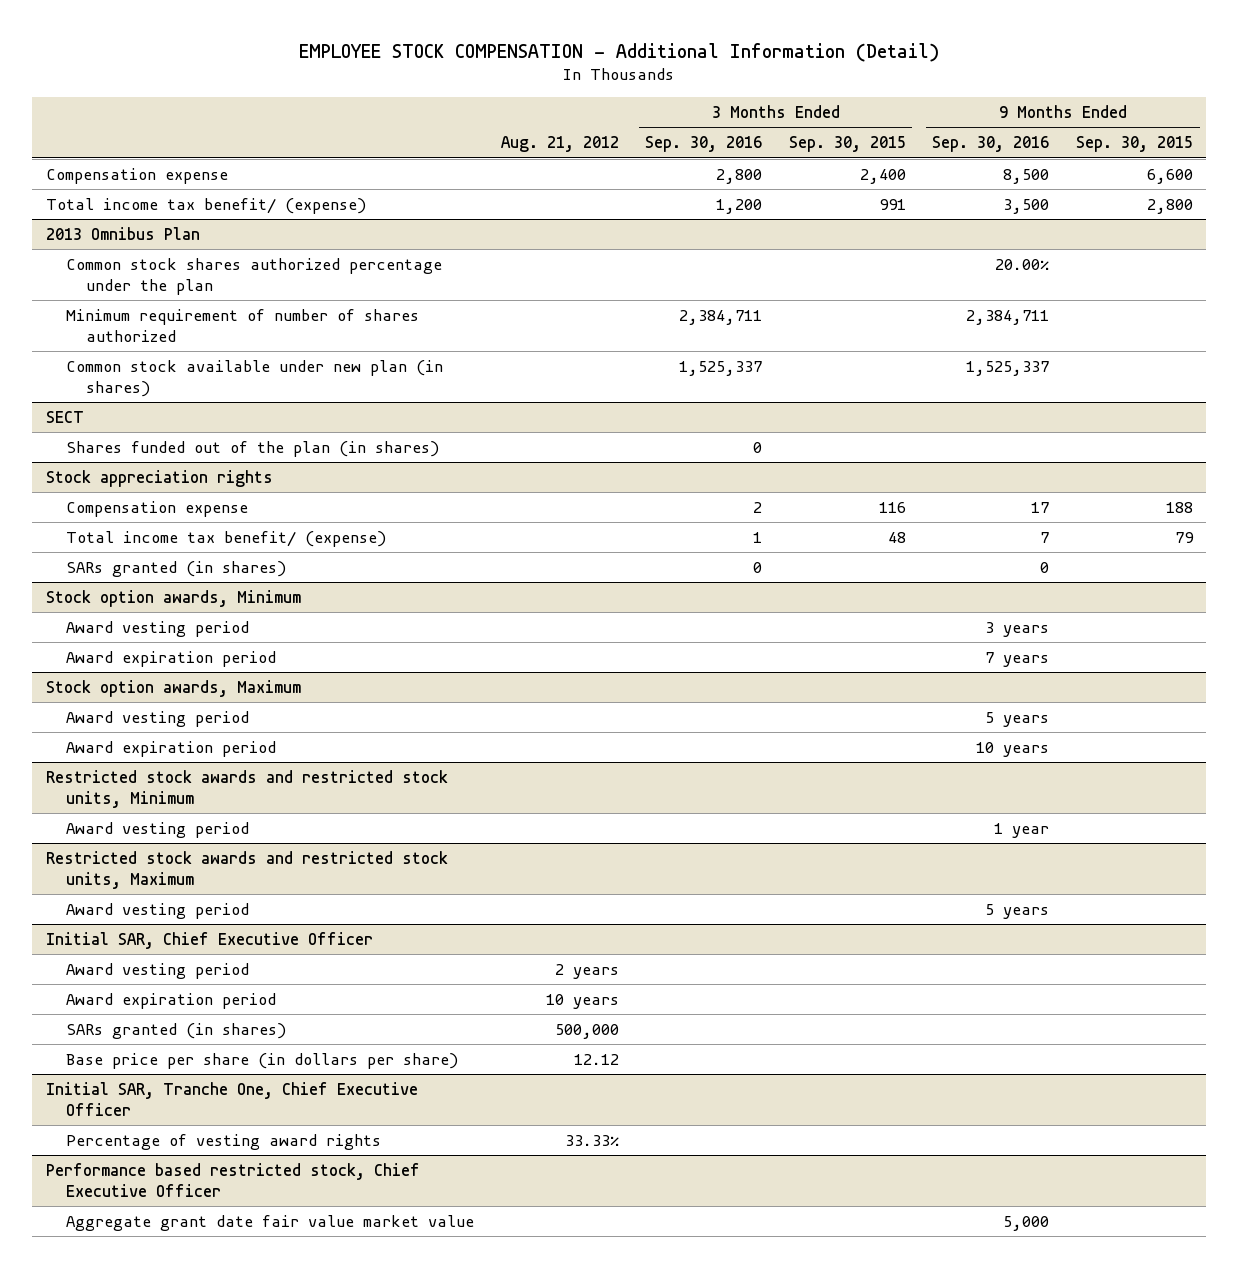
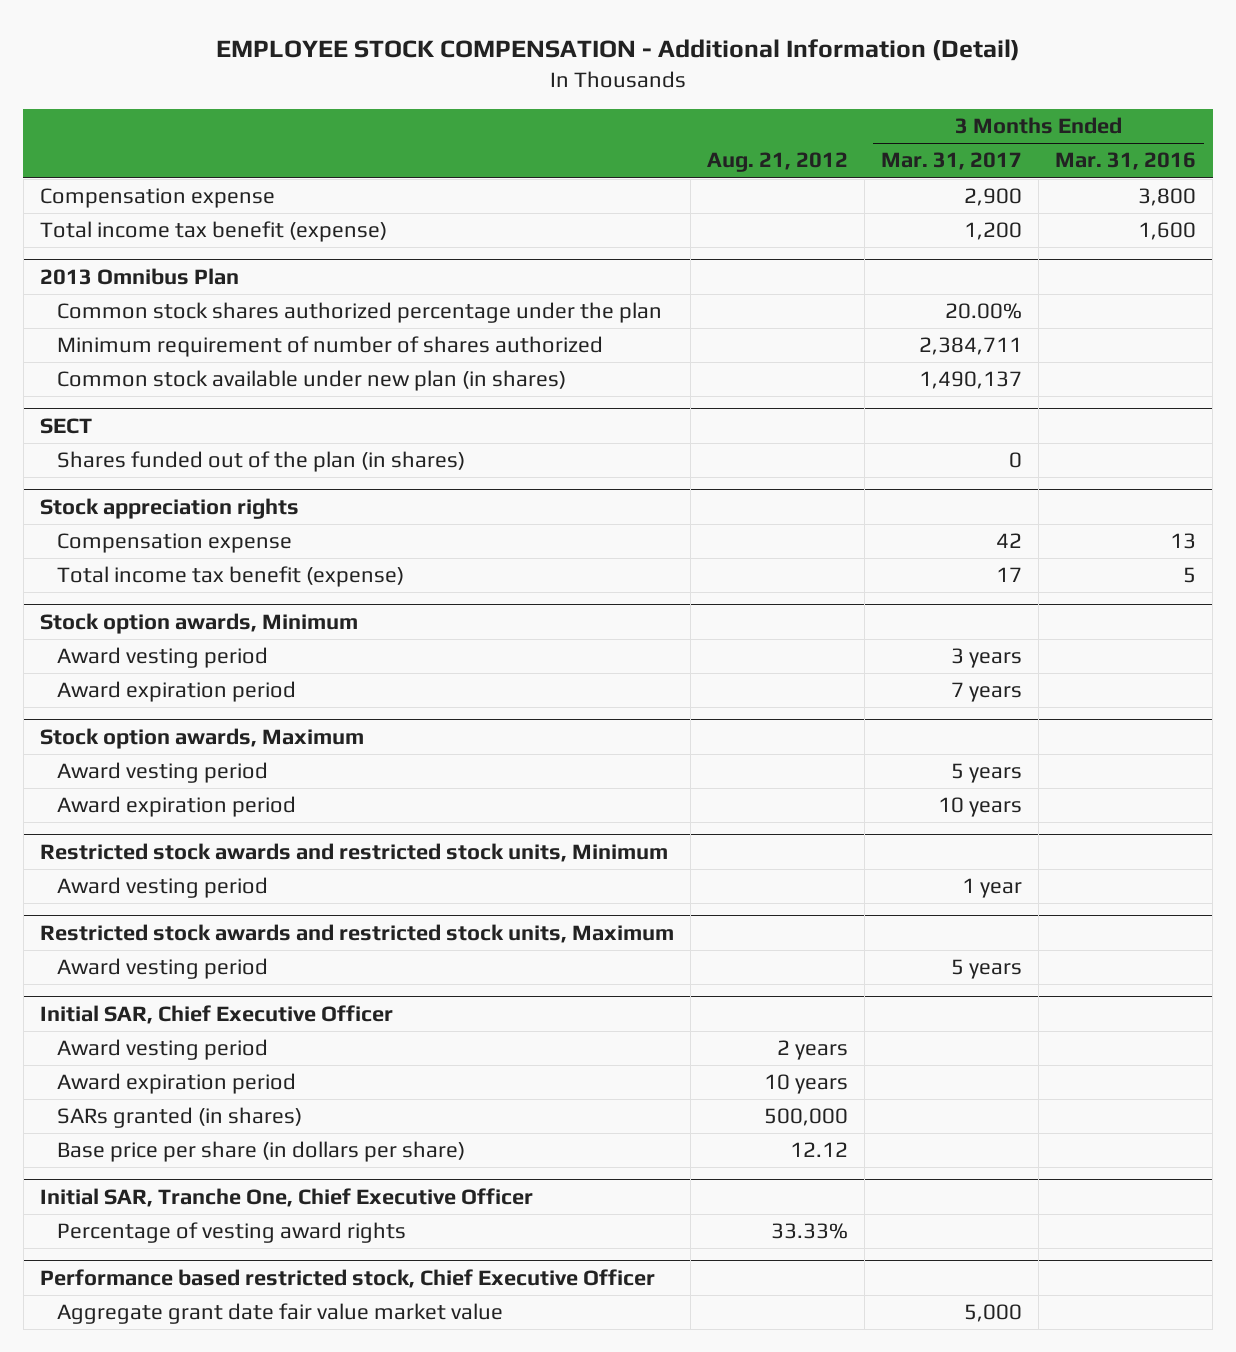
- | Aug. 21, 2012 | 3 Months Ended Sep. 30, 2016 | 3 Months Ended Sep. 30, 2015 | 9 Months Ended Sep. 30, 2016 | 9 Months Ended Sep. 30, 2015
+ | Aug. 21, 2012 | 3 Months Ended Mar. 31, 2017 | 3 Months Ended Mar. 31, 2016
- Total income tax benefit/ (expense) | | 1,200 | 991 | 3,500 | 2,800
+ Total income tax benefit (expense) | | 1,200 | 1,600
@ Stock appreciation rights
- Total income tax benefit/ (expense) | | 1 | 48 | 7 | 79
- SARs granted (in shares) | | 0 | | 0 |
+ Total income tax benefit (expense) | | 17 | 5

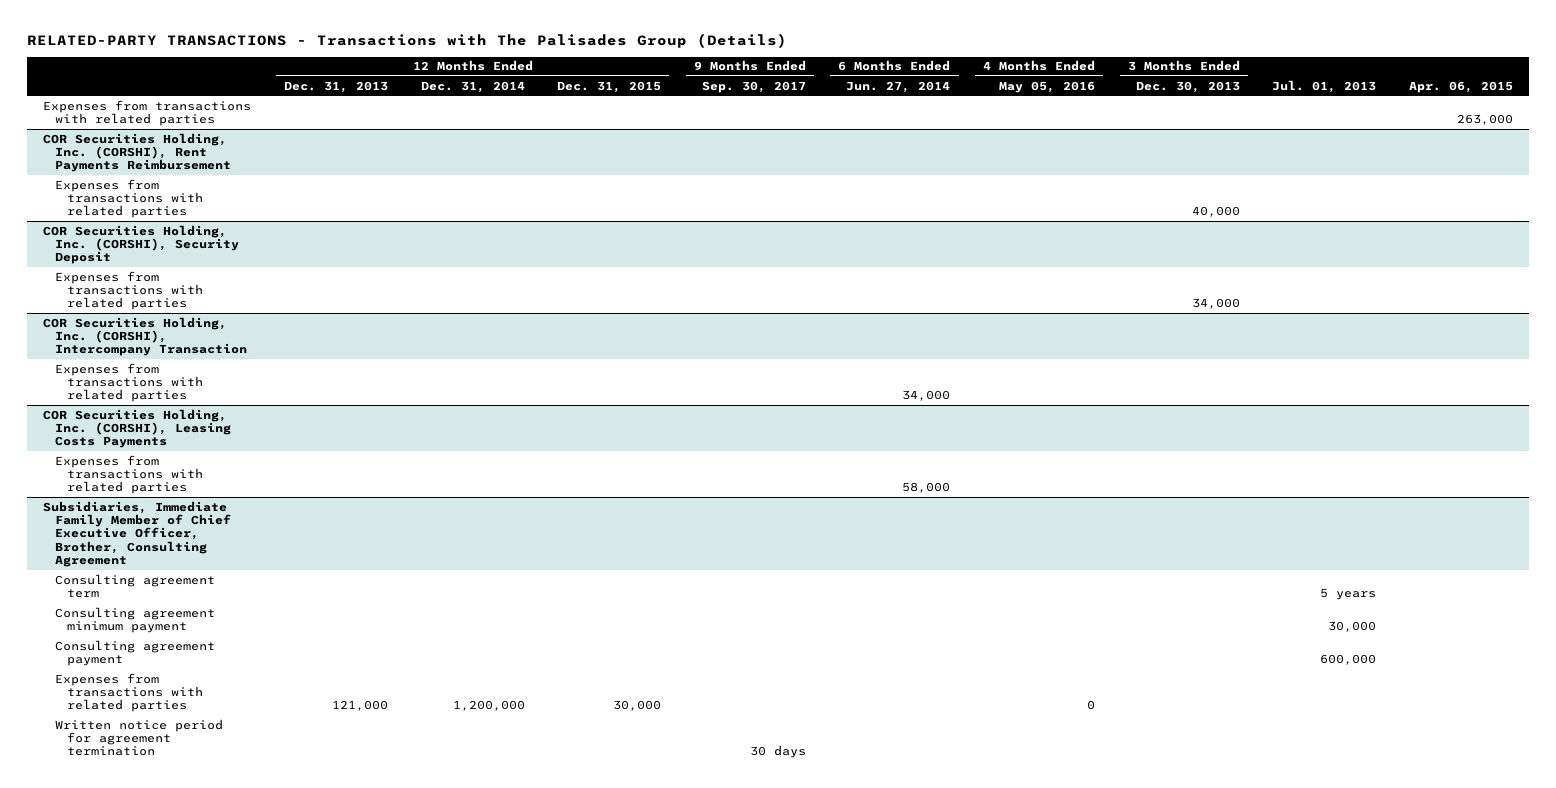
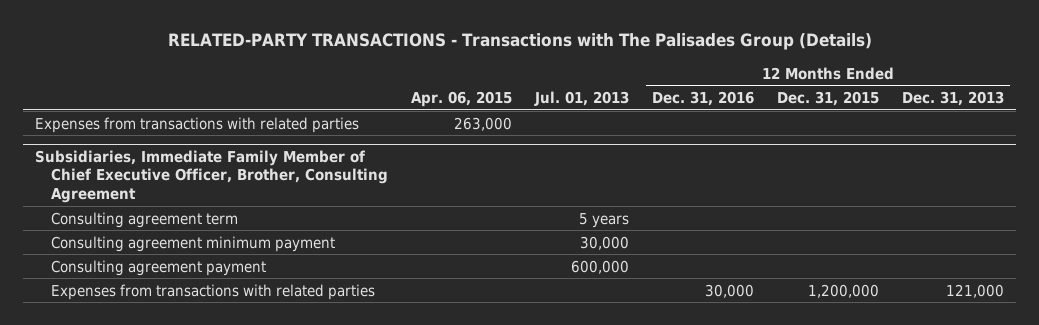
- | 12 Months Ended Dec. 31, 2013 | 12 Months Ended Dec. 31, 2014 | 12 Months Ended Dec. 31, 2015 | 9 Months Ended Sep. 30, 2017 | 6 Months Ended Jun. 27, 2014 | 4 Months Ended May 05, 2016 | 3 Months Ended Dec. 30, 2013 | Jul. 01, 2013 | Apr. 06, 2015
+ | Apr. 06, 2015 | Jul. 01, 2013 | 12 Months Ended Dec. 31, 2016 | 12 Months Ended Dec. 31, 2015 | 12 Months Ended Dec. 31, 2013
- COR Securities Holding, Inc. (CORSHI), Rent Payments Reimbursement
- Expenses from transactions with related parties | | | | | | | 40,000 | |
- COR Securities Holding, Inc. (CORSHI), Security Deposit
- Expenses from transactions with related parties | | | | | | | 34,000 | |
- COR Securities Holding, Inc. (CORSHI), Intercompany Transaction
- Expenses from transactions with related parties | | | | | 34,000 | | | |
- COR Securities Holding, Inc. (CORSHI), Leasing Costs Payments
- Expenses from transactions with related parties | | | | | 58,000 | | | |
@ Subsidiaries, Immediate Family Member of Chief Executive Officer, Brother, Consulting Agreement
- Expenses from transactions with related parties | 121,000 | 1,200,000 | 30,000 | | | 0 | | |
- Written notice period for agreement termination | | | | 30 days | | | | |
+ Expenses from transactions with related parties | | | 30,000 | 1,200,000 | 121,000

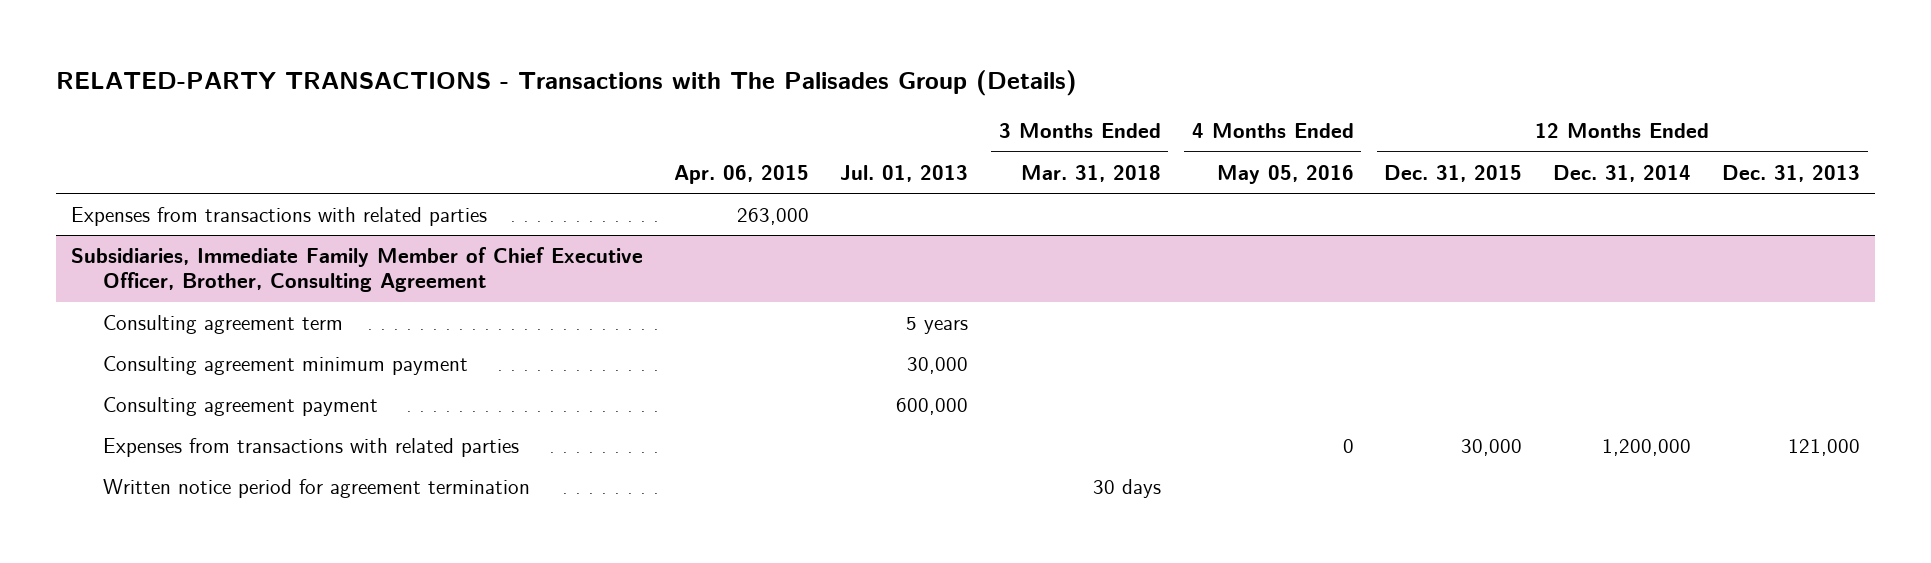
- | Apr. 06, 2015 | Jul. 01, 2013 | 12 Months Ended Dec. 31, 2016 | 12 Months Ended Dec. 31, 2015 | 12 Months Ended Dec. 31, 2013
+ | Apr. 06, 2015 | Jul. 01, 2013 | 3 Months Ended Mar. 31, 2018 | 4 Months Ended May 05, 2016 | 12 Months Ended Dec. 31, 2015 | 12 Months Ended Dec. 31, 2014 | 12 Months Ended Dec. 31, 2013
@ Subsidiaries, Immediate Family Member of Chief Executive Officer, Brother, Consulting Agreement
- Expenses from transactions with related parties | | | 30,000 | 1,200,000 | 121,000
+ Expenses from transactions with related parties | | | | 0 | 30,000 | 1,200,000 | 121,000
+ Written notice period for agreement termination | | | 30 days | | | |

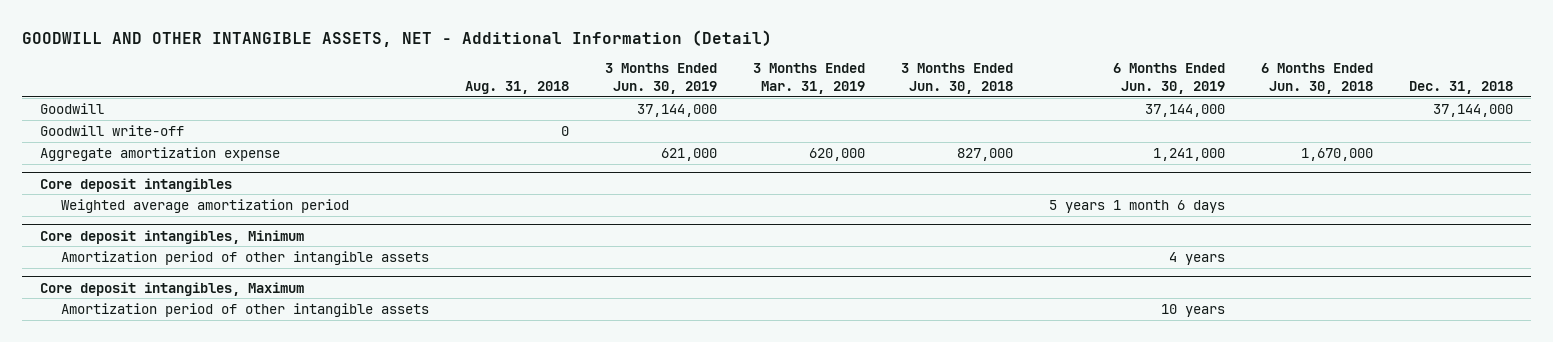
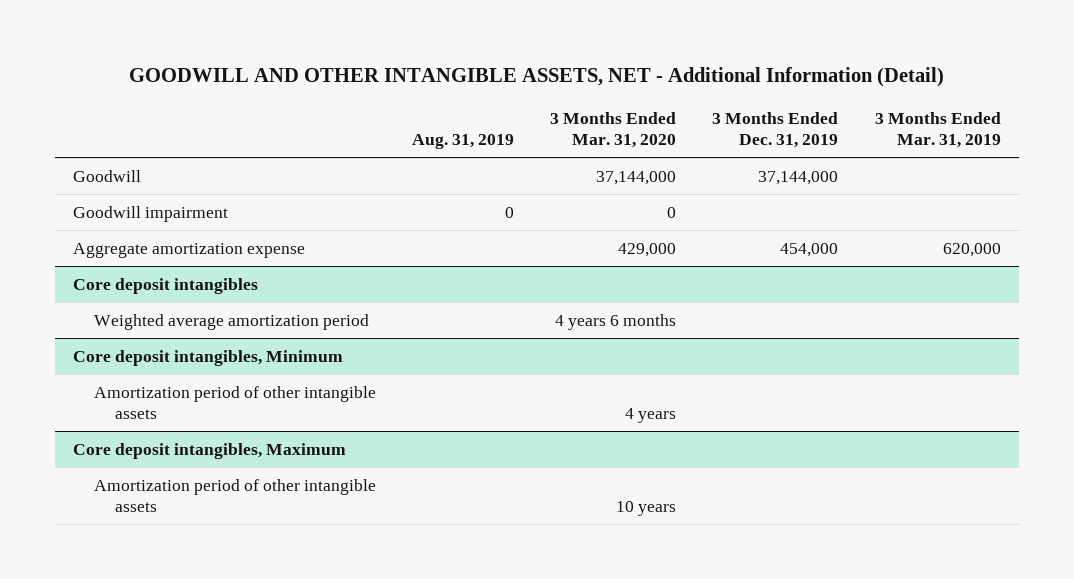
- | Aug. 31, 2018 | 3 Months Ended Jun. 30, 2019 | 3 Months Ended Mar. 31, 2019 | 3 Months Ended Jun. 30, 2018 | 6 Months Ended Jun. 30, 2019 | 6 Months Ended Jun. 30, 2018 | Dec. 31, 2018
+ | Aug. 31, 2019 | 3 Months Ended Mar. 31, 2020 | 3 Months Ended Dec. 31, 2019 | 3 Months Ended Mar. 31, 2019
- Goodwill write-off | 0 | | | | | |
+ Goodwill impairment | 0 | 0 | |

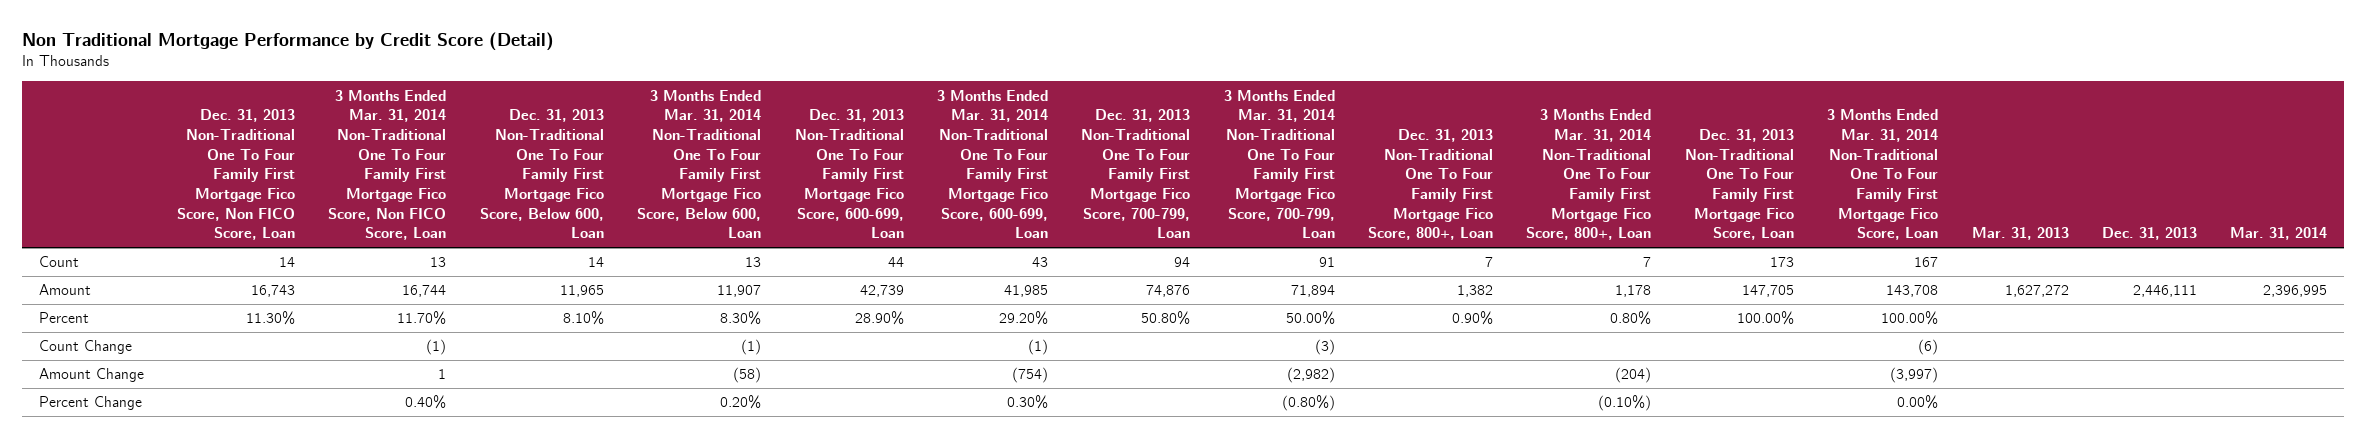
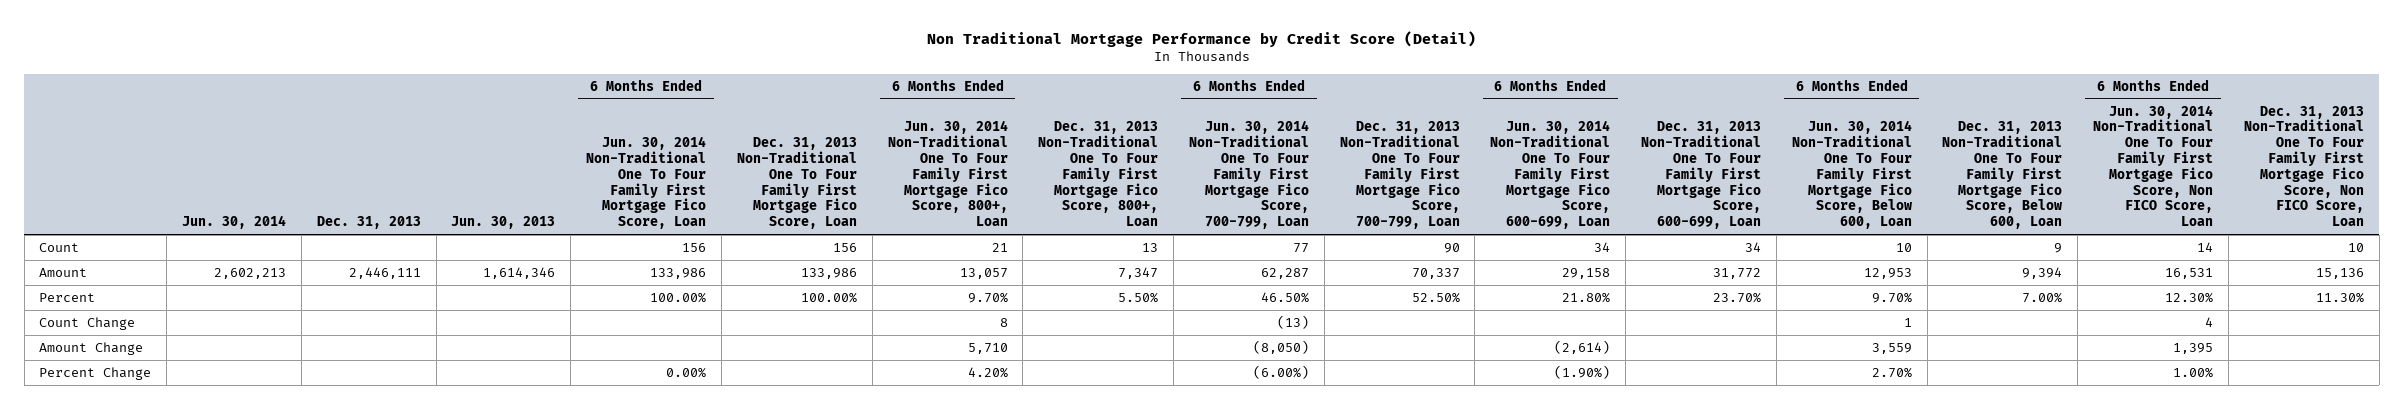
- | Dec. 31, 2013 Non-Traditional One To Four Family First Mortgage Fico Score, Non FICO Score, Loan | 3 Months Ended Mar. 31, 2014 Non-Traditional One To Four Family First Mortgage Fico Score, Non FICO Score, Loan | Dec. 31, 2013 Non-Traditional One To Four Family First Mortgage Fico Score, Below 600, Loan | 3 Months Ended Mar. 31, 2014 Non-Traditional One To Four Family First Mortgage Fico Score, Below 600, Loan | Dec. 31, 2013 Non-Traditional One To Four Family First Mortgage Fico Score, 600-699, Loan | 3 Months Ended Mar. 31, 2014 Non-Traditional One To Four Family First Mortgage Fico Score, 600-699, Loan | Dec. 31, 2013 Non-Traditional One To Four Family First Mortgage Fico Score, 700-799, Loan | 3 Months Ended Mar. 31, 2014 Non-Traditional One To Four Family First Mortgage Fico Score, 700-799, Loan | Dec. 31, 2013 Non-Traditional One To Four Family First Mortgage Fico Score, 800+, Loan | 3 Months Ended Mar. 31, 2014 Non-Traditional One To Four Family First Mortgage Fico Score, 800+, Loan | Dec. 31, 2013 Non-Traditional One To Four Family First Mortgage Fico Score, Loan | 3 Months Ended Mar. 31, 2014 Non-Traditional One To Four Family First Mortgage Fico Score, Loan | Mar. 31, 2013 | Dec. 31, 2013 | Mar. 31, 2014
+ | Jun. 30, 2014 | Dec. 31, 2013 | Jun. 30, 2013 | 6 Months Ended Jun. 30, 2014 Non-Traditional One To Four Family First Mortgage Fico Score, Loan | Dec. 31, 2013 Non-Traditional One To Four Family First Mortgage Fico Score, Loan | 6 Months Ended Jun. 30, 2014 Non-Traditional One To Four Family First Mortgage Fico Score, 800+, Loan | Dec. 31, 2013 Non-Traditional One To Four Family First Mortgage Fico Score, 800+, Loan | 6 Months Ended Jun. 30, 2014 Non-Traditional One To Four Family First Mortgage Fico Score, 700-799, Loan | Dec. 31, 2013 Non-Traditional One To Four Family First Mortgage Fico Score, 700-799, Loan | 6 Months Ended Jun. 30, 2014 Non-Traditional One To Four Family First Mortgage Fico Score, 600-699, Loan | Dec. 31, 2013 Non-Traditional One To Four Family First Mortgage Fico Score, 600-699, Loan | 6 Months Ended Jun. 30, 2014 Non-Traditional One To Four Family First Mortgage Fico Score, Below 600, Loan | Dec. 31, 2013 Non-Traditional One To Four Family First Mortgage Fico Score, Below 600, Loan | 6 Months Ended Jun. 30, 2014 Non-Traditional One To Four Family First Mortgage Fico Score, Non FICO Score, Loan | Dec. 31, 2013 Non-Traditional One To Four Family First Mortgage Fico Score, Non FICO Score, Loan
- Count | 14 | 13 | 14 | 13 | 44 | 43 | 94 | 91 | 7 | 7 | 173 | 167 | | |
- Amount | 16,743 | 16,744 | 11,965 | 11,907 | 42,739 | 41,985 | 74,876 | 71,894 | 1,382 | 1,178 | 147,705 | 143,708 | 1,627,272 | 2,446,111 | 2,396,995
- Percent | 11.30% | 11.70% | 8.10% | 8.30% | 28.90% | 29.20% | 50.80% | 50.00% | 0.90% | 0.80% | 100.00% | 100.00% | | |
+ Count | | | | 156 | 156 | 21 | 13 | 77 | 90 | 34 | 34 | 10 | 9 | 14 | 10
+ Amount | 2,602,213 | 2,446,111 | 1,614,346 | 133,986 | 133,986 | 13,057 | 7,347 | 62,287 | 70,337 | 29,158 | 31,772 | 12,953 | 9,394 | 16,531 | 15,136
+ Percent | | | | 100.00% | 100.00% | 9.70% | 5.50% | 46.50% | 52.50% | 21.80% | 23.70% | 9.70% | 7.00% | 12.30% | 11.30%

